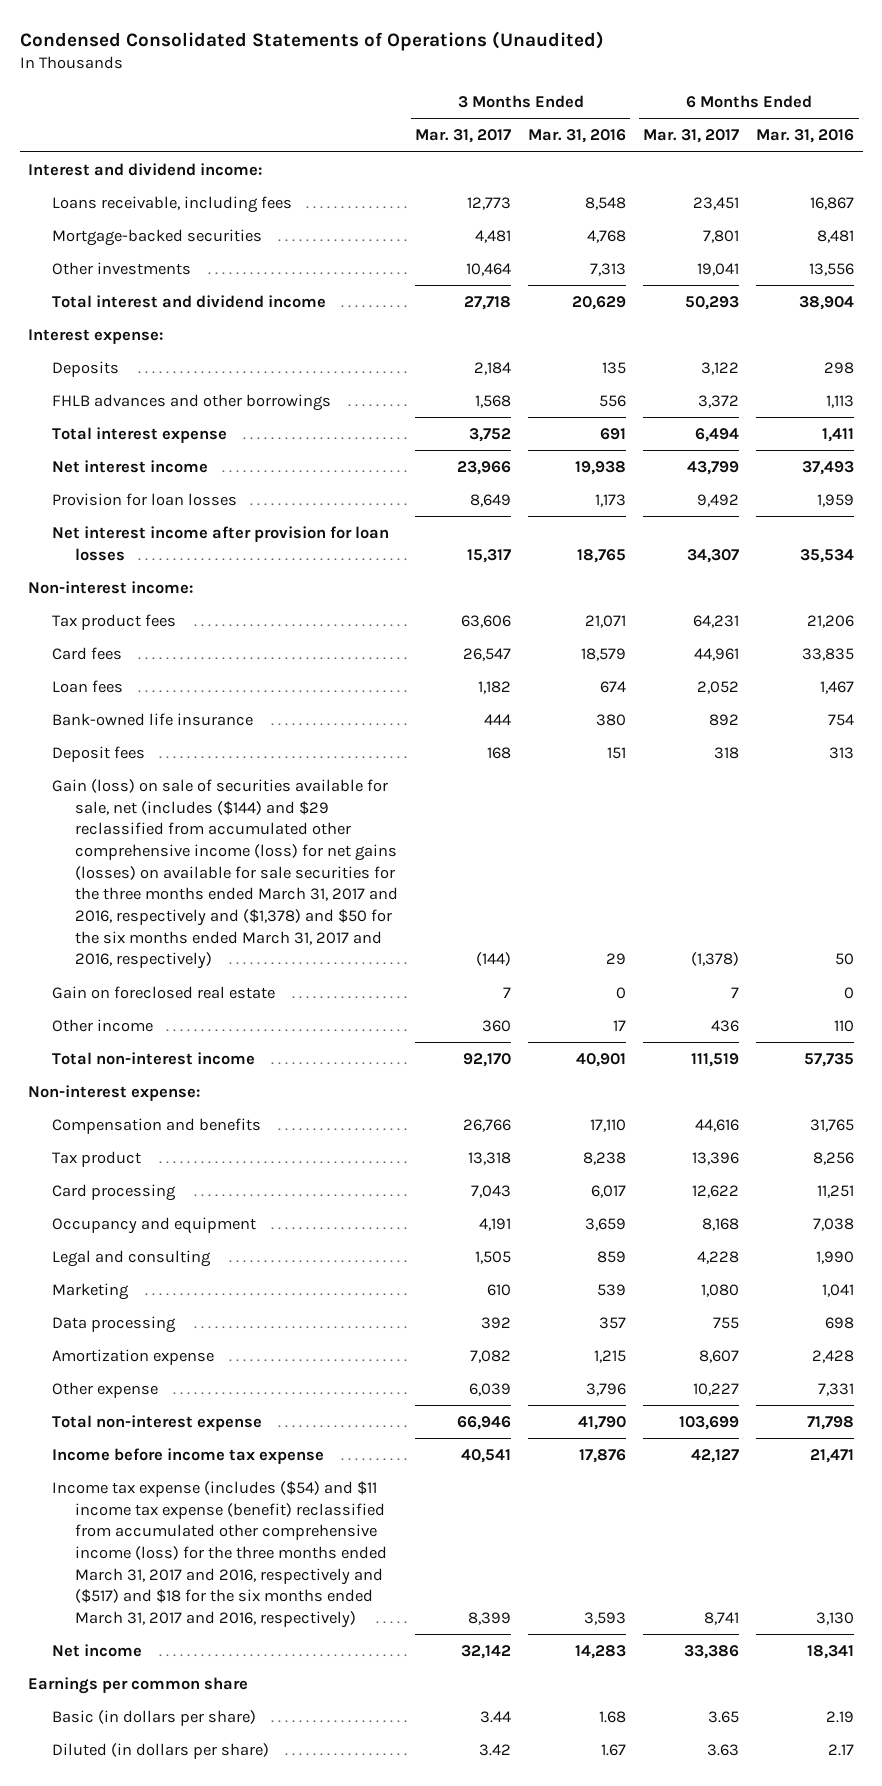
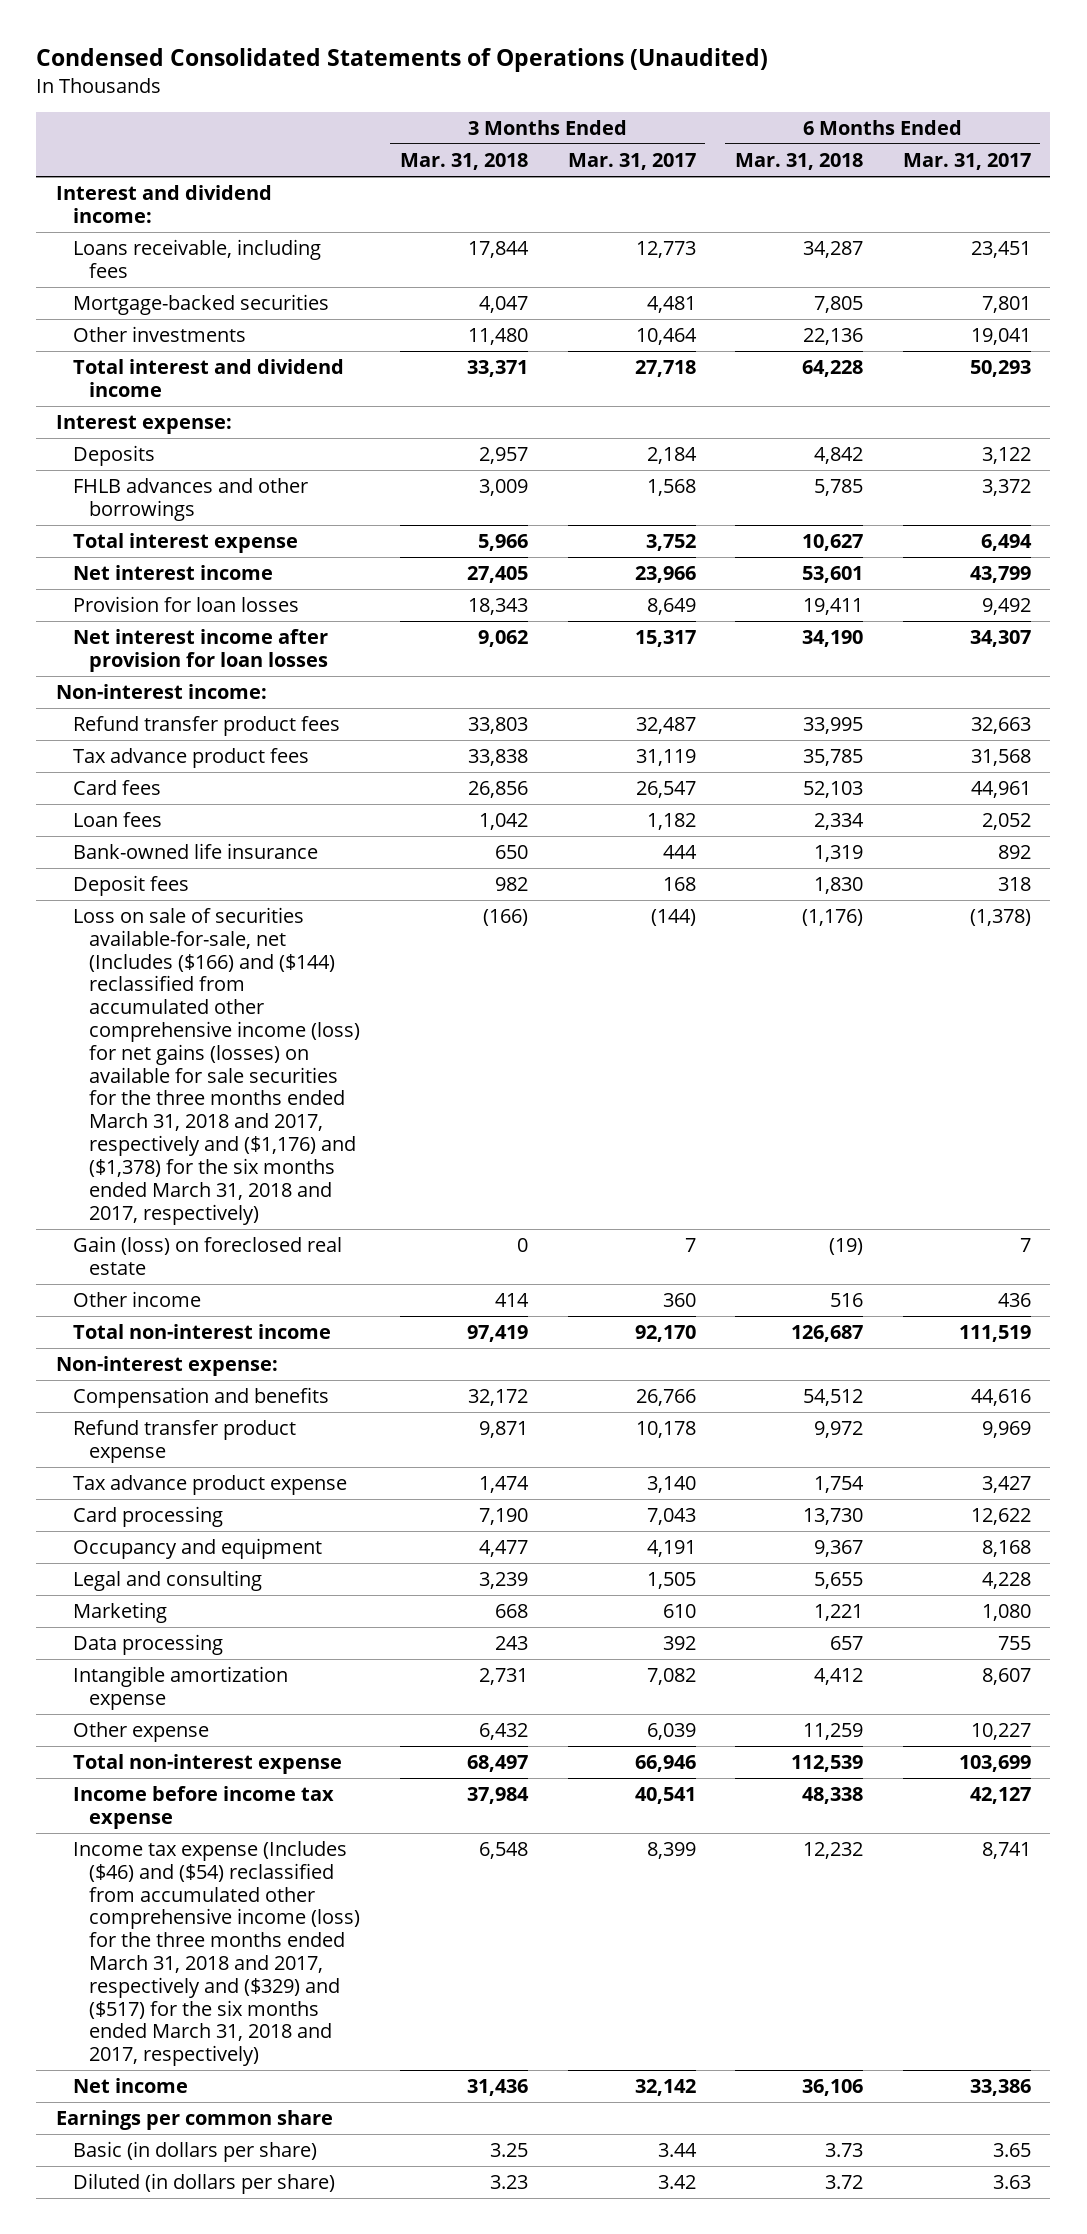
- | 3 Months Ended Mar. 31, 2017 | 3 Months Ended Mar. 31, 2016 | 6 Months Ended Mar. 31, 2017 | 6 Months Ended Mar. 31, 2016
+ | 3 Months Ended Mar. 31, 2018 | 3 Months Ended Mar. 31, 2017 | 6 Months Ended Mar. 31, 2018 | 6 Months Ended Mar. 31, 2017
- Tax product fees | 63,606 | 21,071 | 64,231 | 21,206
+ Refund transfer product fees | 33,803 | 32,487 | 33,995 | 32,663
+ Tax advance product fees | 33,838 | 31,119 | 35,785 | 31,568
- Gain (loss) on sale of securities available for sale, net (includes ($144) and $29 reclassified from accumulated other comprehensive income (loss) for net gains (losses) on available for sale securities for the three months ended March 31, 2017 and 2016, respectively and ($1,378) and $50 for the six months ended March 31, 2017 and 2016, respectively) | (144) | 29 | (1,378) | 50
- Gain on foreclosed real estate | 7 | 0 | 7 | 0
+ Loss on sale of securities available-for-sale, net (Includes ($166) and ($144) reclassified from accumulated other comprehensive income (loss) for net gains (losses) on available for sale securities for the three months ended March 31, 2018 and 2017, respectively and ($1,176) and ($1,378) for the six months ended March 31, 2018 and 2017, respectively) | (166) | (144) | (1,176) | (1,378)
+ Gain (loss) on foreclosed real estate | 0 | 7 | (19) | 7
- Tax product | 13,318 | 8,238 | 13,396 | 8,256
+ Refund transfer product expense | 9,871 | 10,178 | 9,972 | 9,969
+ Tax advance product expense | 1,474 | 3,140 | 1,754 | 3,427
- Amortization expense | 7,082 | 1,215 | 8,607 | 2,428
+ Intangible amortization expense | 2,731 | 7,082 | 4,412 | 8,607
- Income tax expense (includes ($54) and $11 income tax expense (benefit) reclassified from accumulated other comprehensive income (loss) for the three months ended March 31, 2017 and 2016, respectively and ($517) and $18 for the six months ended March 31, 2017 and 2016, respectively) | 8,399 | 3,593 | 8,741 | 3,130
+ Income tax expense (Includes ($46) and ($54) reclassified from accumulated other comprehensive income (loss) for the three months ended March 31, 2018 and 2017, respectively and ($329) and ($517) for the six months ended March 31, 2018 and 2017, respectively) | 6,548 | 8,399 | 12,232 | 8,741

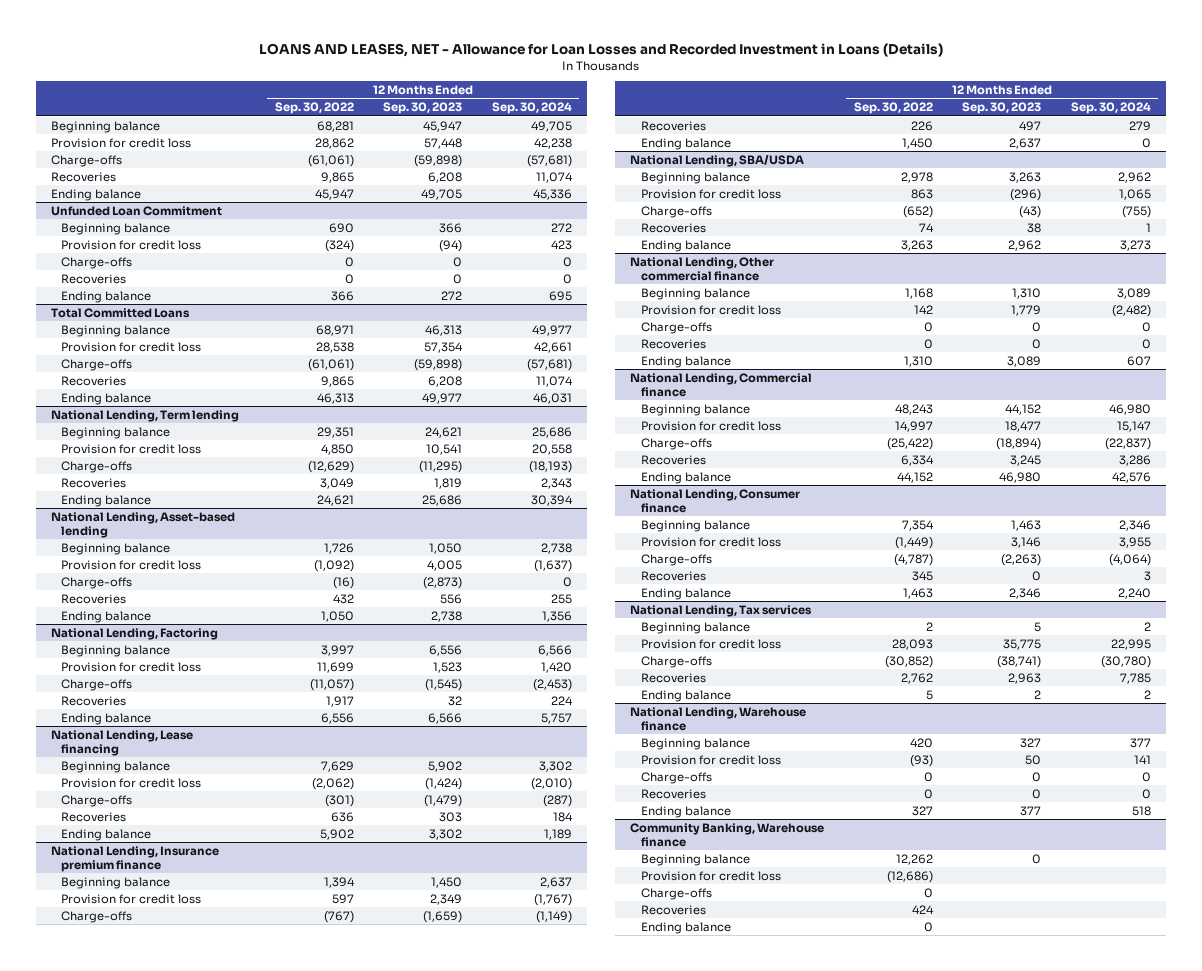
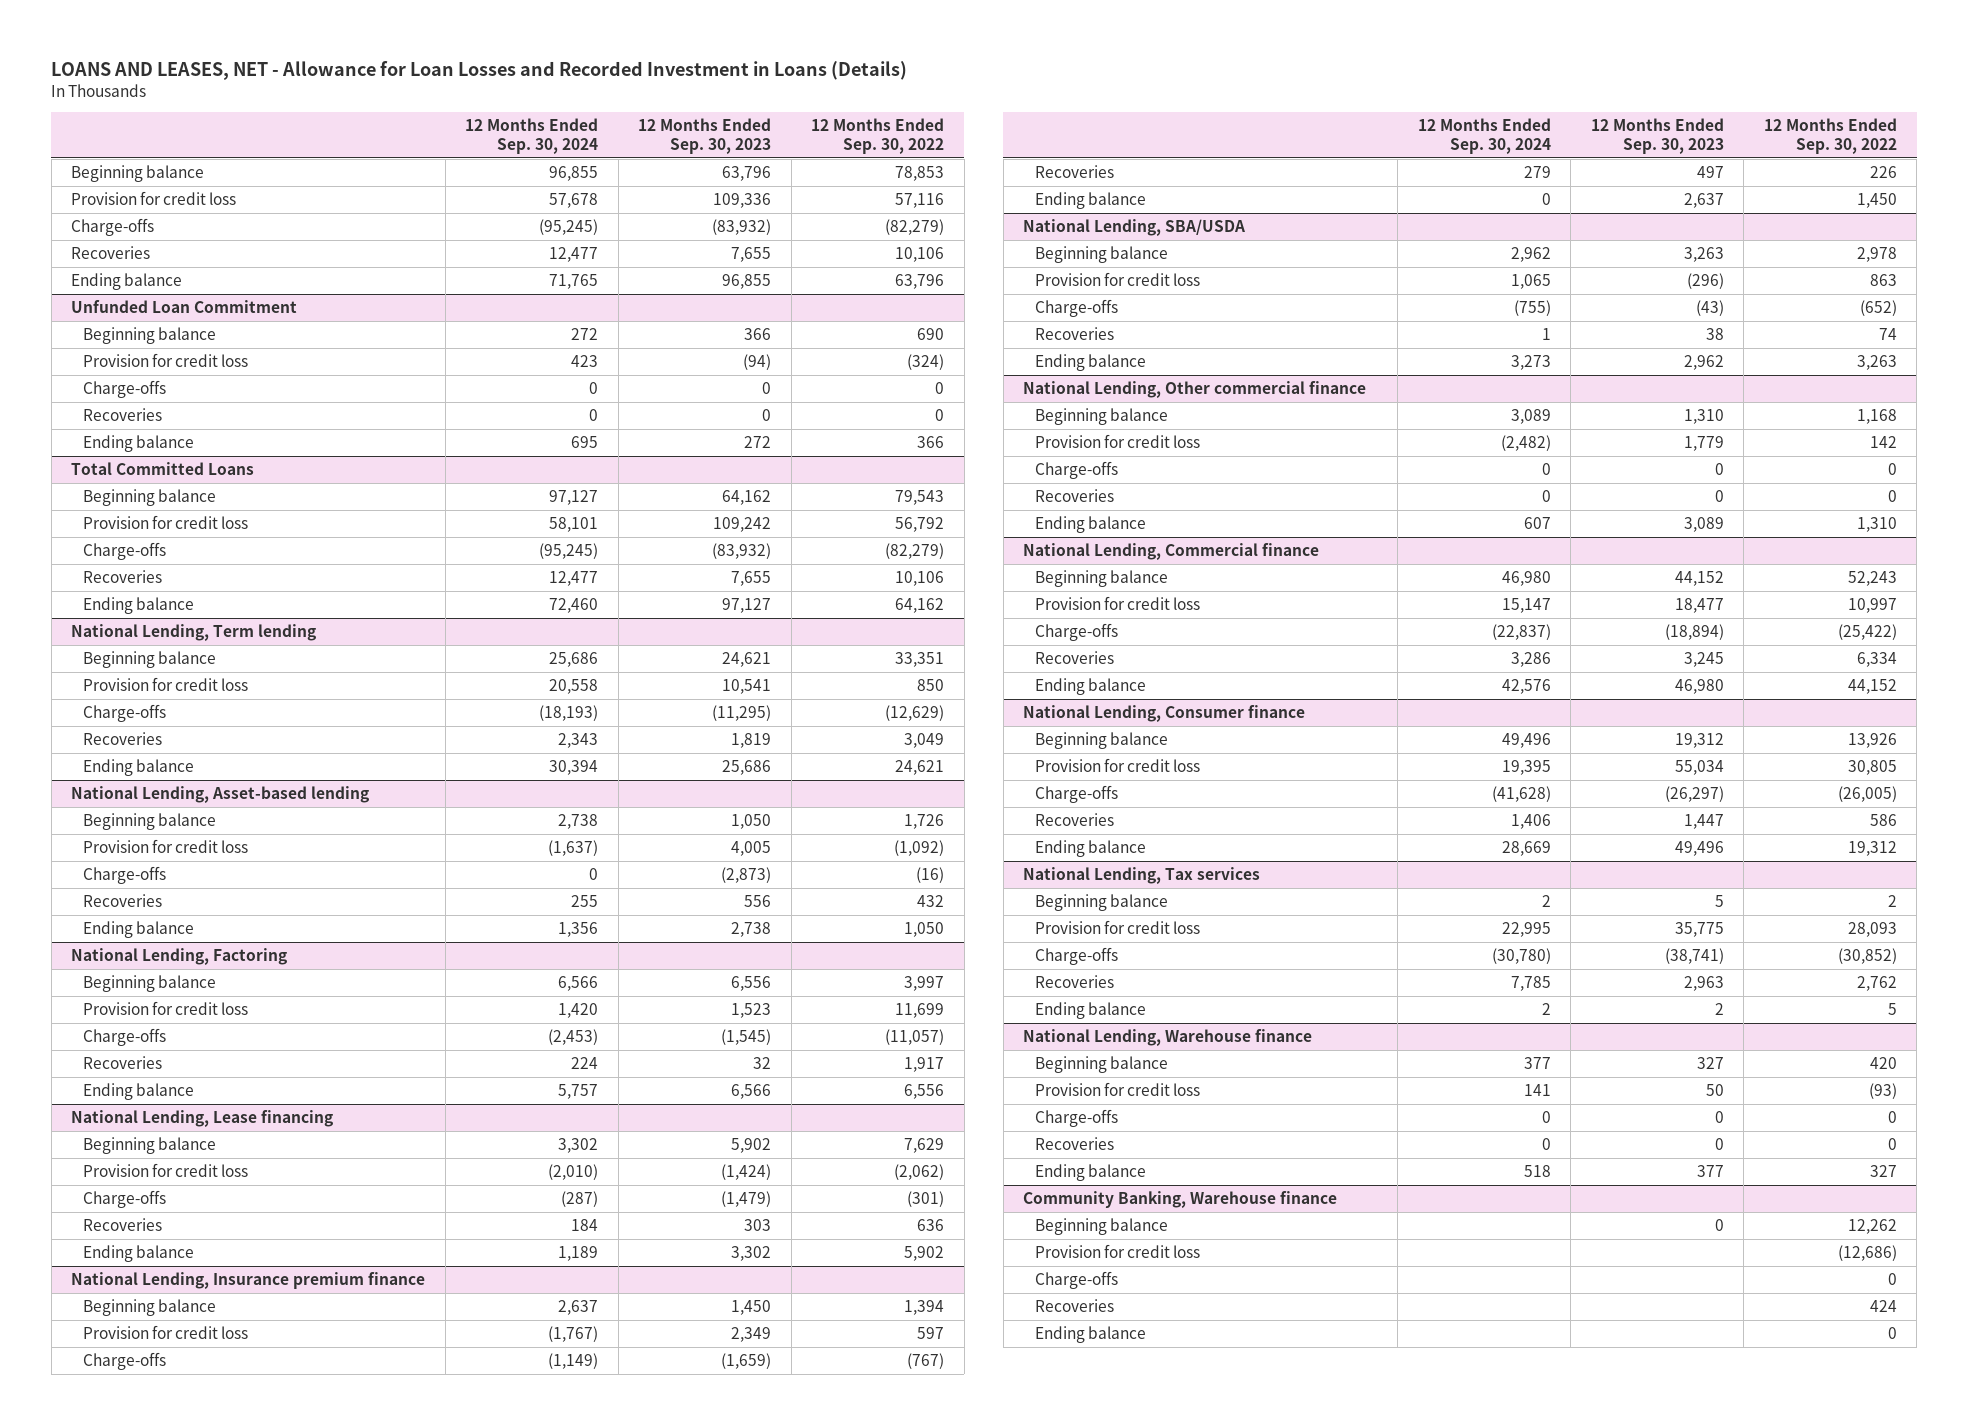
- | 12 Months Ended Sep. 30, 2022 | 12 Months Ended Sep. 30, 2023 | 12 Months Ended Sep. 30, 2024
+ | 12 Months Ended Sep. 30, 2024 | 12 Months Ended Sep. 30, 2023 | 12 Months Ended Sep. 30, 2022
- Beginning balance | 68,281 | 45,947 | 49,705
- Provision for credit loss | 28,862 | 57,448 | 42,238
- Charge-offs | (61,061) | (59,898) | (57,681)
- Recoveries | 9,865 | 6,208 | 11,074
- Ending balance | 45,947 | 49,705 | 45,336
+ Beginning balance | 96,855 | 63,796 | 78,853
+ Provision for credit loss | 57,678 | 109,336 | 57,116
+ Charge-offs | (95,245) | (83,932) | (82,279)
+ Recoveries | 12,477 | 7,655 | 10,106
+ Ending balance | 71,765 | 96,855 | 63,796
@ Total Committed Loans
- Beginning balance | 68,971 | 46,313 | 49,977
- Provision for credit loss | 28,538 | 57,354 | 42,661
- Charge-offs | (61,061) | (59,898) | (57,681)
- Recoveries | 9,865 | 6,208 | 11,074
- Ending balance | 46,313 | 49,977 | 46,031
+ Beginning balance | 97,127 | 64,162 | 79,543
+ Provision for credit loss | 58,101 | 109,242 | 56,792
+ Charge-offs | (95,245) | (83,932) | (82,279)
+ Recoveries | 12,477 | 7,655 | 10,106
+ Ending balance | 72,460 | 97,127 | 64,162
@ National Lending, Term lending
- Beginning balance | 29,351 | 24,621 | 25,686
- Provision for credit loss | 4,850 | 10,541 | 20,558
+ Beginning balance | 25,686 | 24,621 | 33,351
+ Provision for credit loss | 20,558 | 10,541 | 850
@ National Lending, Commercial finance
- Beginning balance | 48,243 | 44,152 | 46,980
- Provision for credit loss | 14,997 | 18,477 | 15,147
+ Beginning balance | 46,980 | 44,152 | 52,243
+ Provision for credit loss | 15,147 | 18,477 | 10,997
@ National Lending, Consumer finance
- Beginning balance | 7,354 | 1,463 | 2,346
- Provision for credit loss | (1,449) | 3,146 | 3,955
- Charge-offs | (4,787) | (2,263) | (4,064)
- Recoveries | 345 | 0 | 3
- Ending balance | 1,463 | 2,346 | 2,240
+ Beginning balance | 49,496 | 19,312 | 13,926
+ Provision for credit loss | 19,395 | 55,034 | 30,805
+ Charge-offs | (41,628) | (26,297) | (26,005)
+ Recoveries | 1,406 | 1,447 | 586
+ Ending balance | 28,669 | 49,496 | 19,312

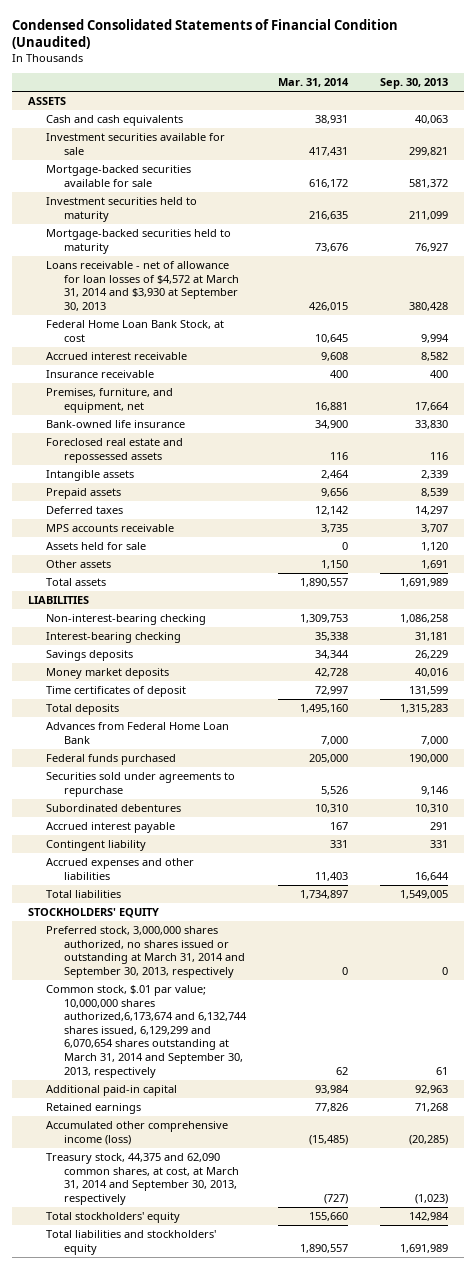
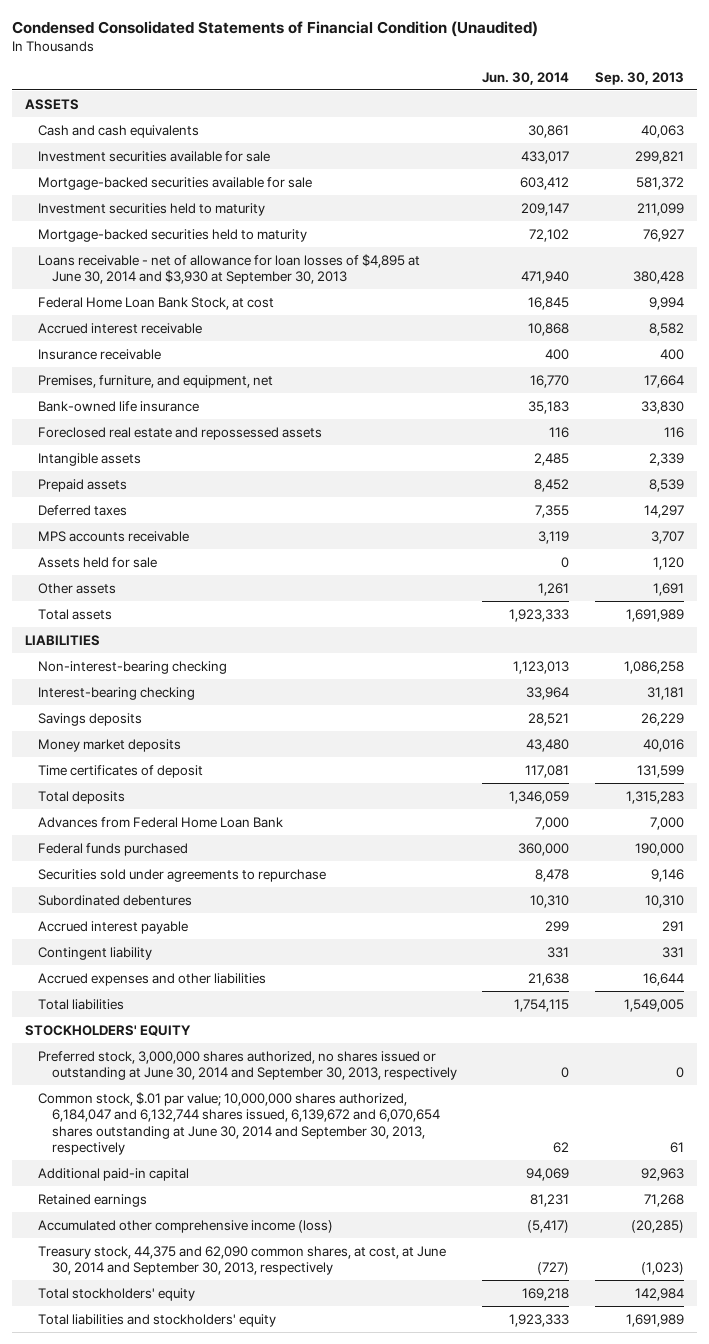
- | Mar. 31, 2014 | Sep. 30, 2013
+ | Jun. 30, 2014 | Sep. 30, 2013
- Loans receivable - net of allowance for loan losses of $4,572 at March 31, 2014 and $3,930 at September 30, 2013 | 426,015 | 380,428
+ Loans receivable - net of allowance for loan losses of $4,895 at June 30, 2014 and $3,930 at September 30, 2013 | 471,940 | 380,428
- Preferred stock, 3,000,000 shares authorized, no shares issued or outstanding at March 31, 2014 and September 30, 2013, respectively | 0 | 0
- Common stock, $.01 par value; 10,000,000 shares authorized,6,173,674 and 6,132,744 shares issued, 6,129,299 and 6,070,654 shares outstanding at March 31, 2014 and September 30, 2013, respectively | 62 | 61
+ Preferred stock, 3,000,000 shares authorized, no shares issued or outstanding at June 30, 2014 and September 30, 2013, respectively | 0 | 0
+ Common stock, $.01 par value; 10,000,000 shares authorized, 6,184,047 and 6,132,744 shares issued, 6,139,672 and 6,070,654 shares outstanding at June 30, 2014 and September 30, 2013, respectively | 62 | 61
- Treasury stock, 44,375 and 62,090 common shares, at cost, at March 31, 2014 and September 30, 2013, respectively | (727) | (1,023)
+ Treasury stock, 44,375 and 62,090 common shares, at cost, at June 30, 2014 and September 30, 2013, respectively | (727) | (1,023)

